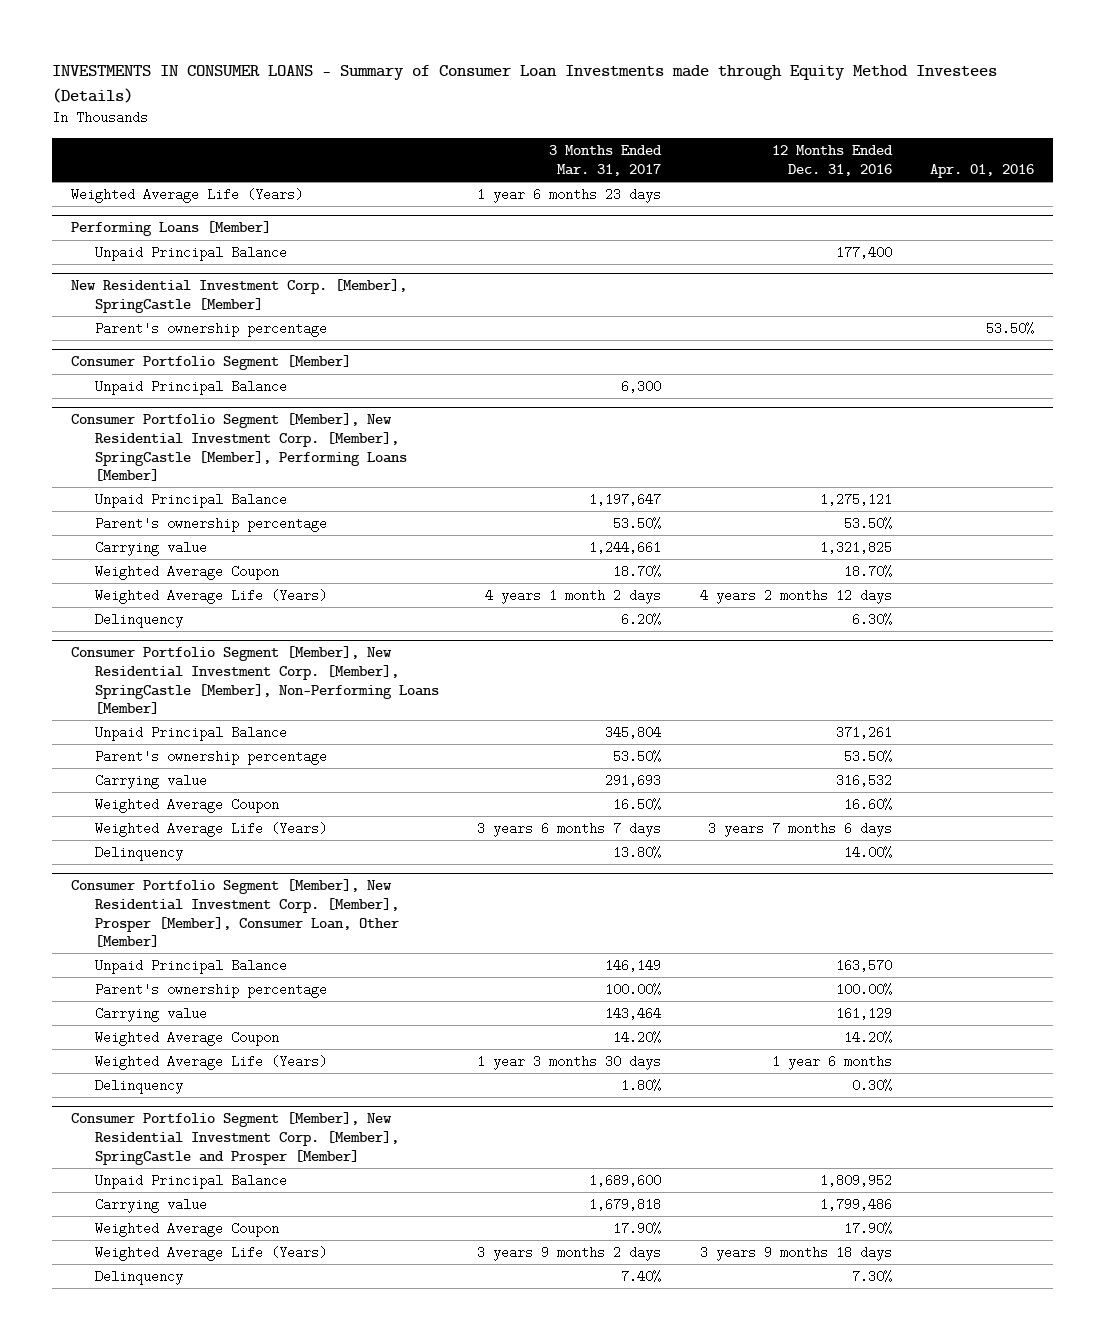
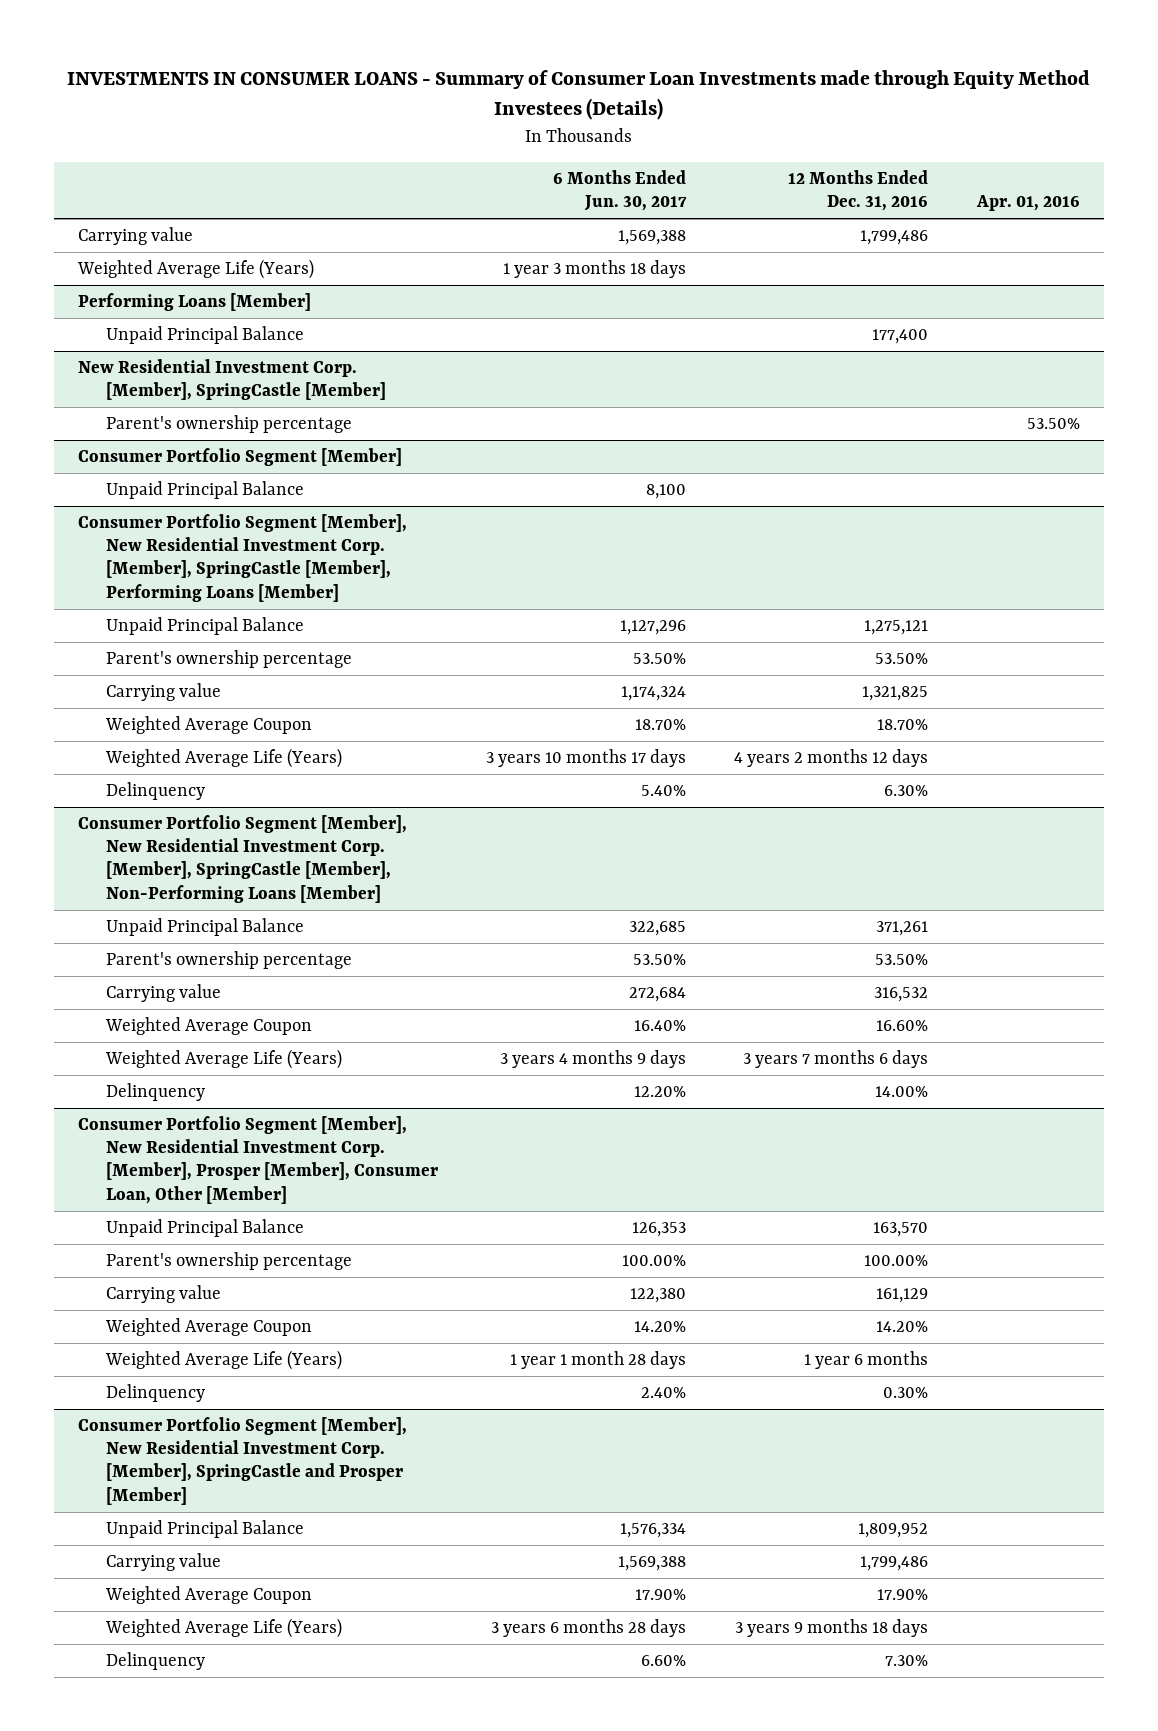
- | 3 Months Ended Mar. 31, 2017 | 12 Months Ended Dec. 31, 2016 | Apr. 01, 2016
+ | 6 Months Ended Jun. 30, 2017 | 12 Months Ended Dec. 31, 2016 | Apr. 01, 2016
+ Carrying value | 1,569,388 | 1,799,486 |

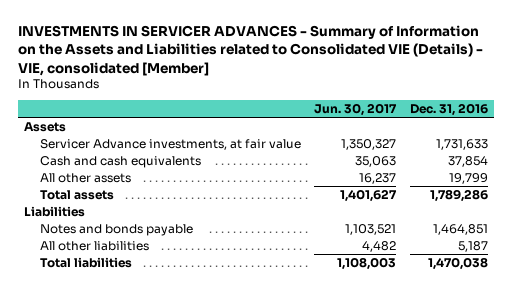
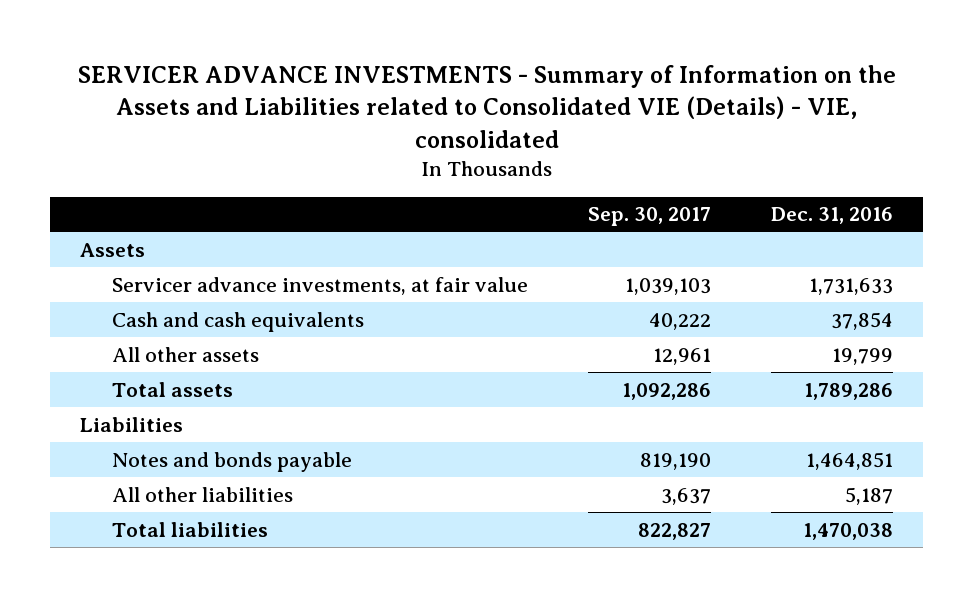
- INVESTMENTS IN SERVICER ADVANCES - Summary of Information on the Assets and Liabilities related to Consolidated VIE (Details) - VIE, consolidated [Member]
+ SERVICER ADVANCE INVESTMENTS - Summary of Information on the Assets and Liabilities related to Consolidated VIE (Details) - VIE, consolidated
- | Jun. 30, 2017 | Dec. 31, 2016
+ | Sep. 30, 2017 | Dec. 31, 2016
- Servicer Advance investments, at fair value | 1,350,327 | 1,731,633
+ Servicer advance investments, at fair value | 1,039,103 | 1,731,633

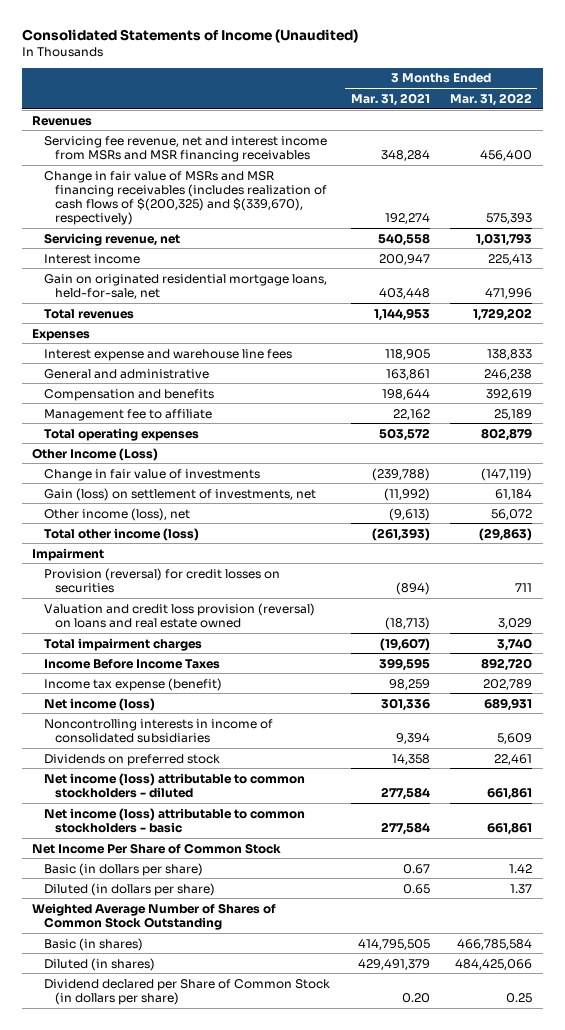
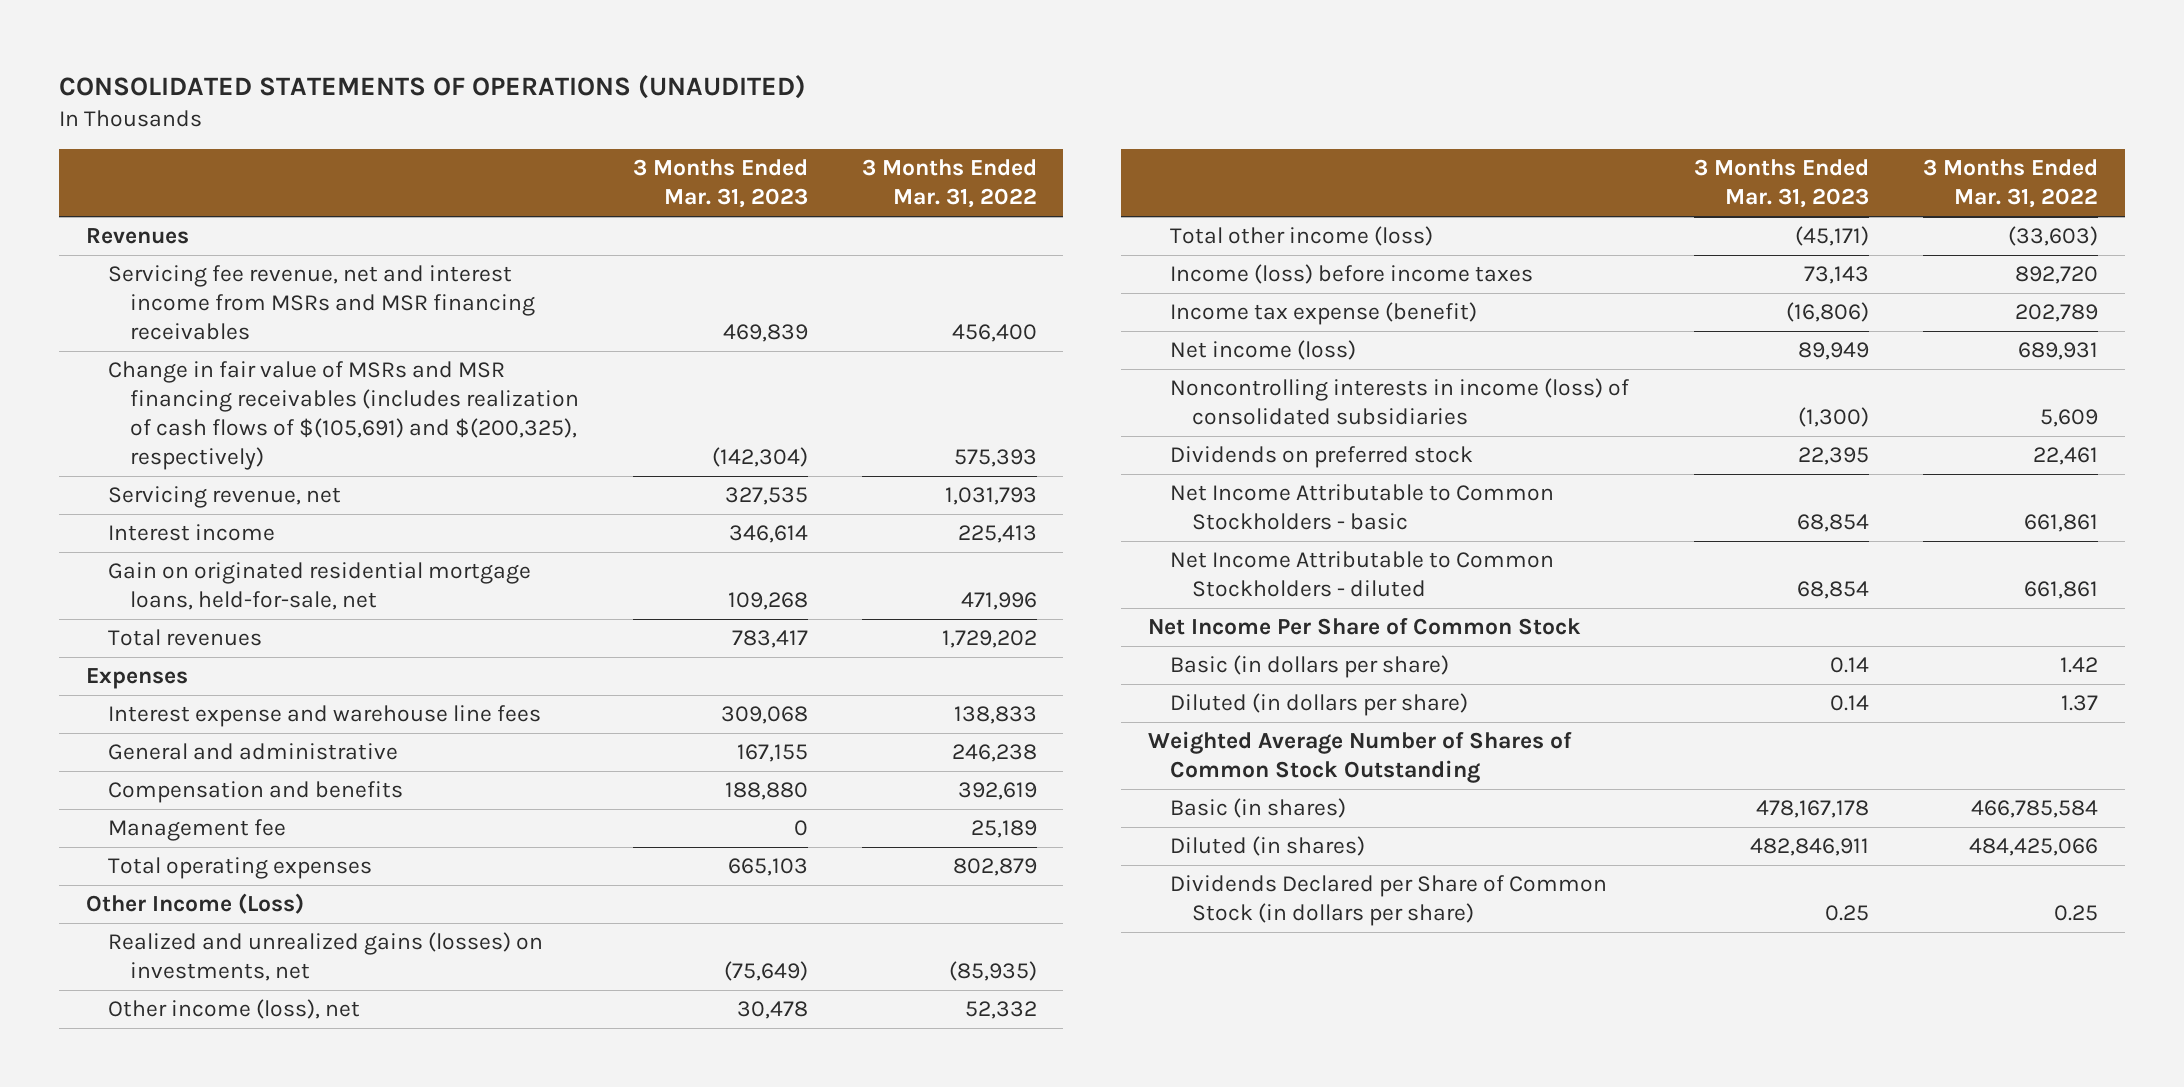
- Consolidated Statements of Income (Unaudited)
+ CONSOLIDATED STATEMENTS OF OPERATIONS (UNAUDITED)
- | 3 Months Ended Mar. 31, 2021 | 3 Months Ended Mar. 31, 2022
+ | 3 Months Ended Mar. 31, 2023 | 3 Months Ended Mar. 31, 2022
- Change in fair value of MSRs and MSR financing receivables (includes realization of cash flows of $(200,325) and $(339,670), respectively) | 192,274 | 575,393
+ Change in fair value of MSRs and MSR financing receivables (includes realization of cash flows of $(105,691) and $(200,325), respectively) | (142,304) | 575,393
- Management fee to affiliate | 22,162 | 25,189
+ Management fee | 0 | 25,189
- Change in fair value of investments | (239,788) | (147,119)
- Gain (loss) on settlement of investments, net | (11,992) | 61,184
- Other income (loss), net | (9,613) | 56,072
- Total other income (loss) | (261,393) | (29,863)
- Impairment
- Provision (reversal) for credit losses on securities | (894) | 711
- Valuation and credit loss provision (reversal) on loans and real estate owned | (18,713) | 3,029
- Total impairment charges | (19,607) | 3,740
- Income Before Income Taxes | 399,595 | 892,720
+ Realized and unrealized gains (losses) on investments, net | (75,649) | (85,935)
+ Other income (loss), net | 30,478 | 52,332
+ Total other income (loss) | (45,171) | (33,603)
+ Income (loss) before income taxes | 73,143 | 892,720
- Noncontrolling interests in income of consolidated subsidiaries | 9,394 | 5,609
+ Noncontrolling interests in income (loss) of consolidated subsidiaries | (1,300) | 5,609
- Net income (loss) attributable to common stockholders - diluted | 277,584 | 661,861
- Net income (loss) attributable to common stockholders - basic | 277,584 | 661,861
+ Net Income Attributable to Common Stockholders - basic | 68,854 | 661,861
+ Net Income Attributable to Common Stockholders - diluted | 68,854 | 661,861
- Dividend declared per Share of Common Stock (in dollars per share) | 0.20 | 0.25
+ Dividends Declared per Share of Common Stock (in dollars per share) | 0.25 | 0.25

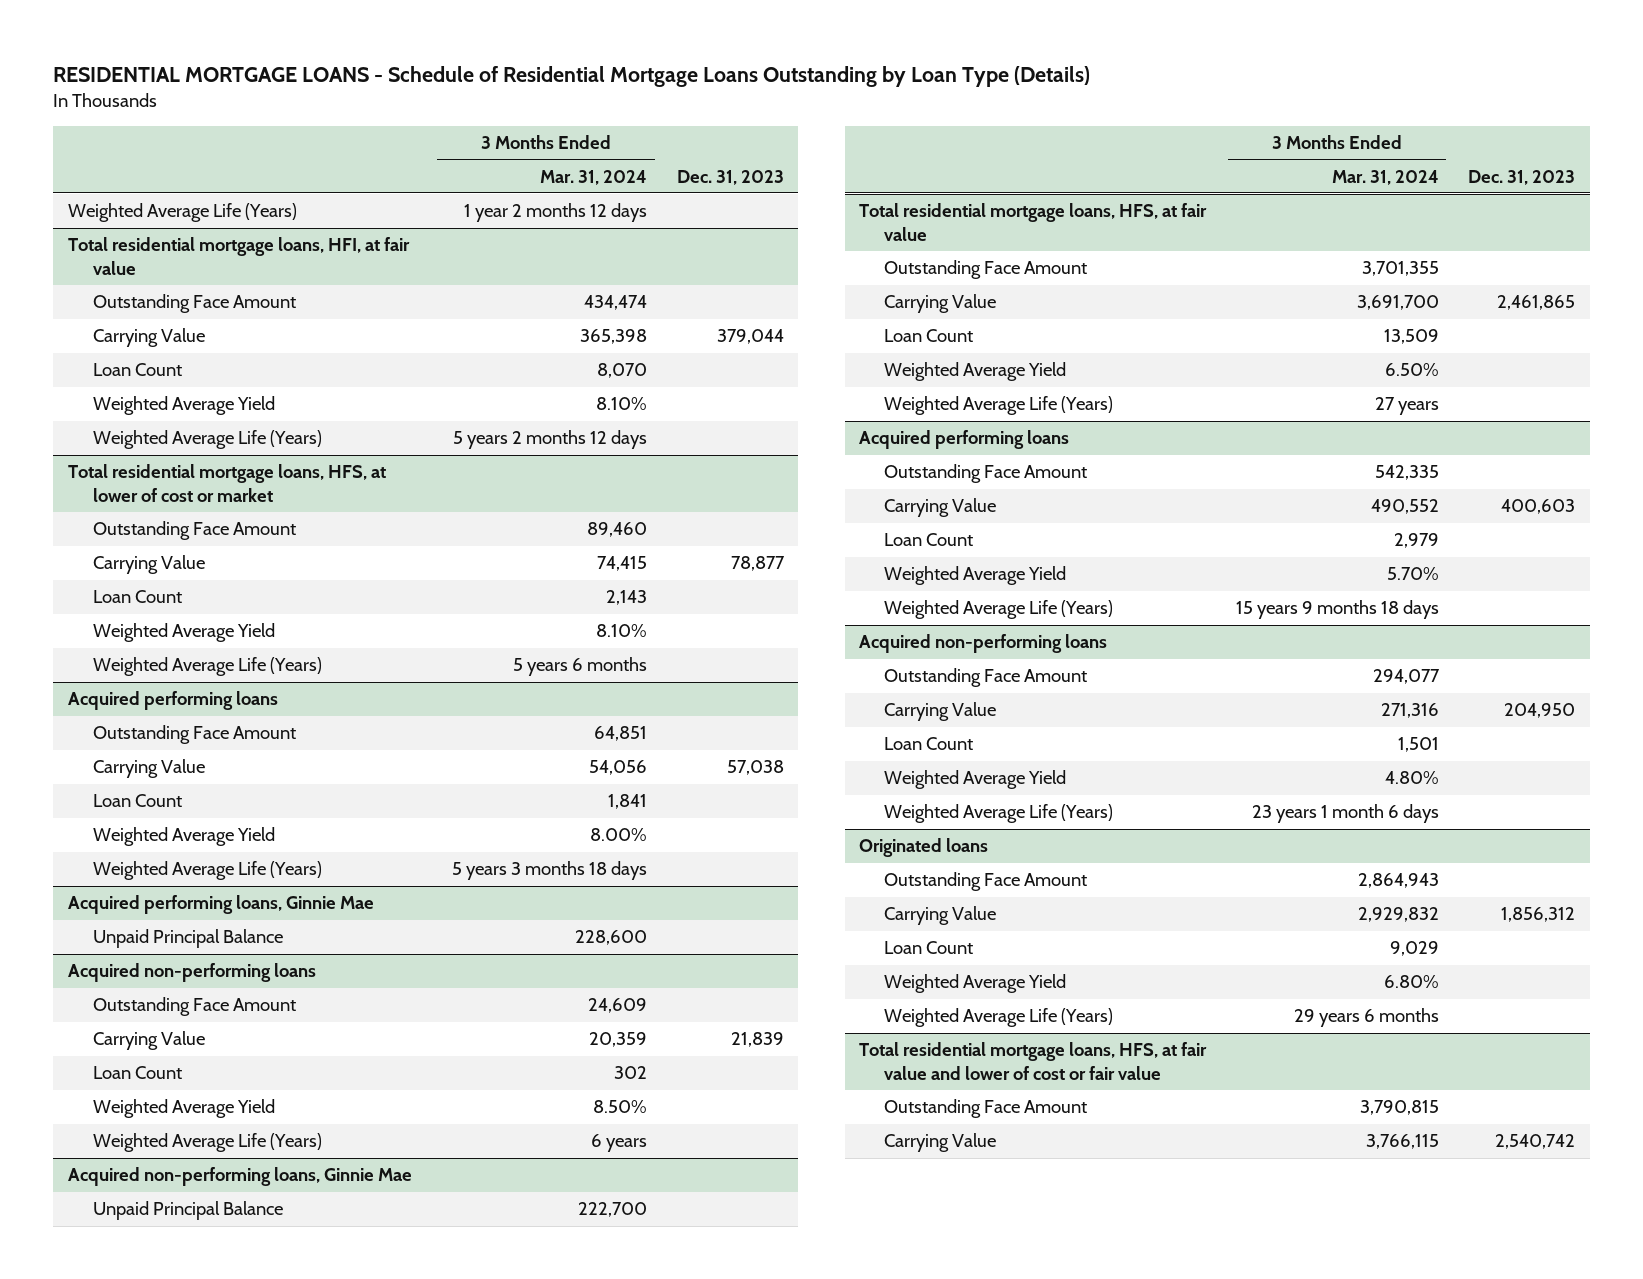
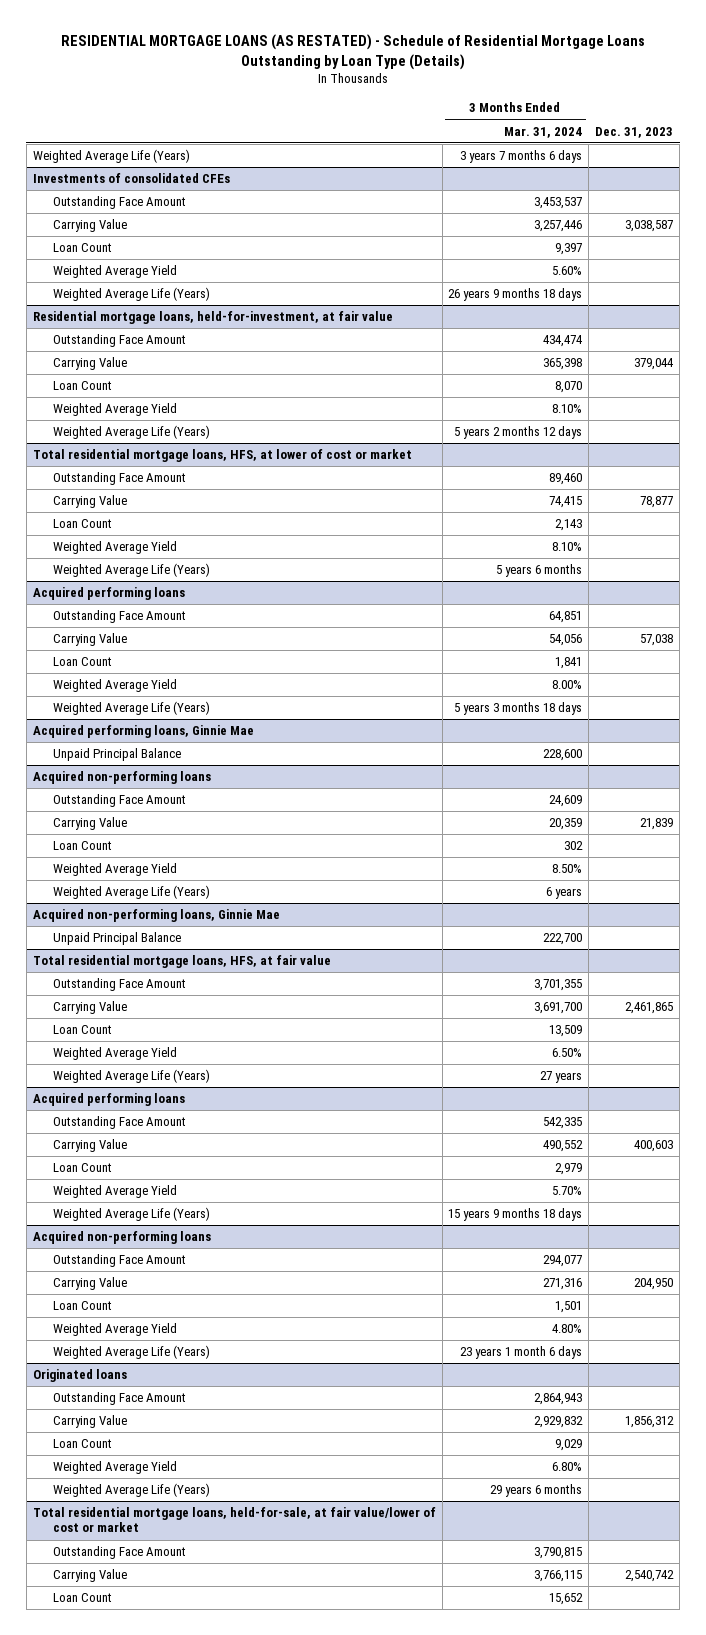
- RESIDENTIAL MORTGAGE LOANS - Schedule of Residential Mortgage Loans Outstanding by Loan Type (Details)
+ RESIDENTIAL MORTGAGE LOANS (AS RESTATED) - Schedule of Residential Mortgage Loans Outstanding by Loan Type (Details)
- Weighted Average Life (Years) | 1 year 2 months 12 days |
- Total residential mortgage loans, HFI, at fair value
+ Weighted Average Life (Years) | 3 years 7 months 6 days |
+ Investments of consolidated CFEs
+ Outstanding Face Amount | 3,453,537 |
+ Carrying Value | 3,257,446 | 3,038,587
+ Loan Count | 9,397 |
+ Weighted Average Yield | 5.60% |
+ Weighted Average Life (Years) | 26 years 9 months 18 days |
+ Residential mortgage loans, held-for-investment, at fair value
- Total residential mortgage loans, HFS, at fair value and lower of cost or fair value
+ Total residential mortgage loans, held-for-sale, at fair value/lower of cost or market
+ Loan Count | 15,652 |

